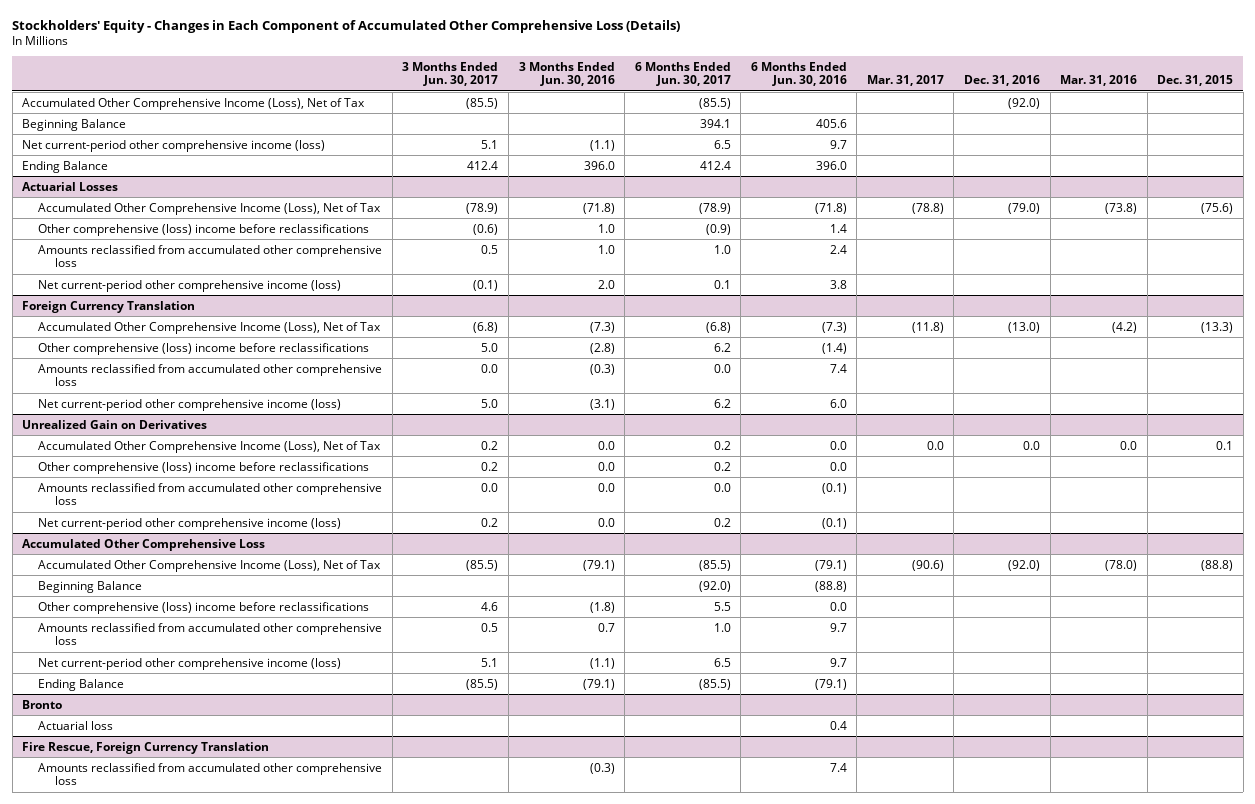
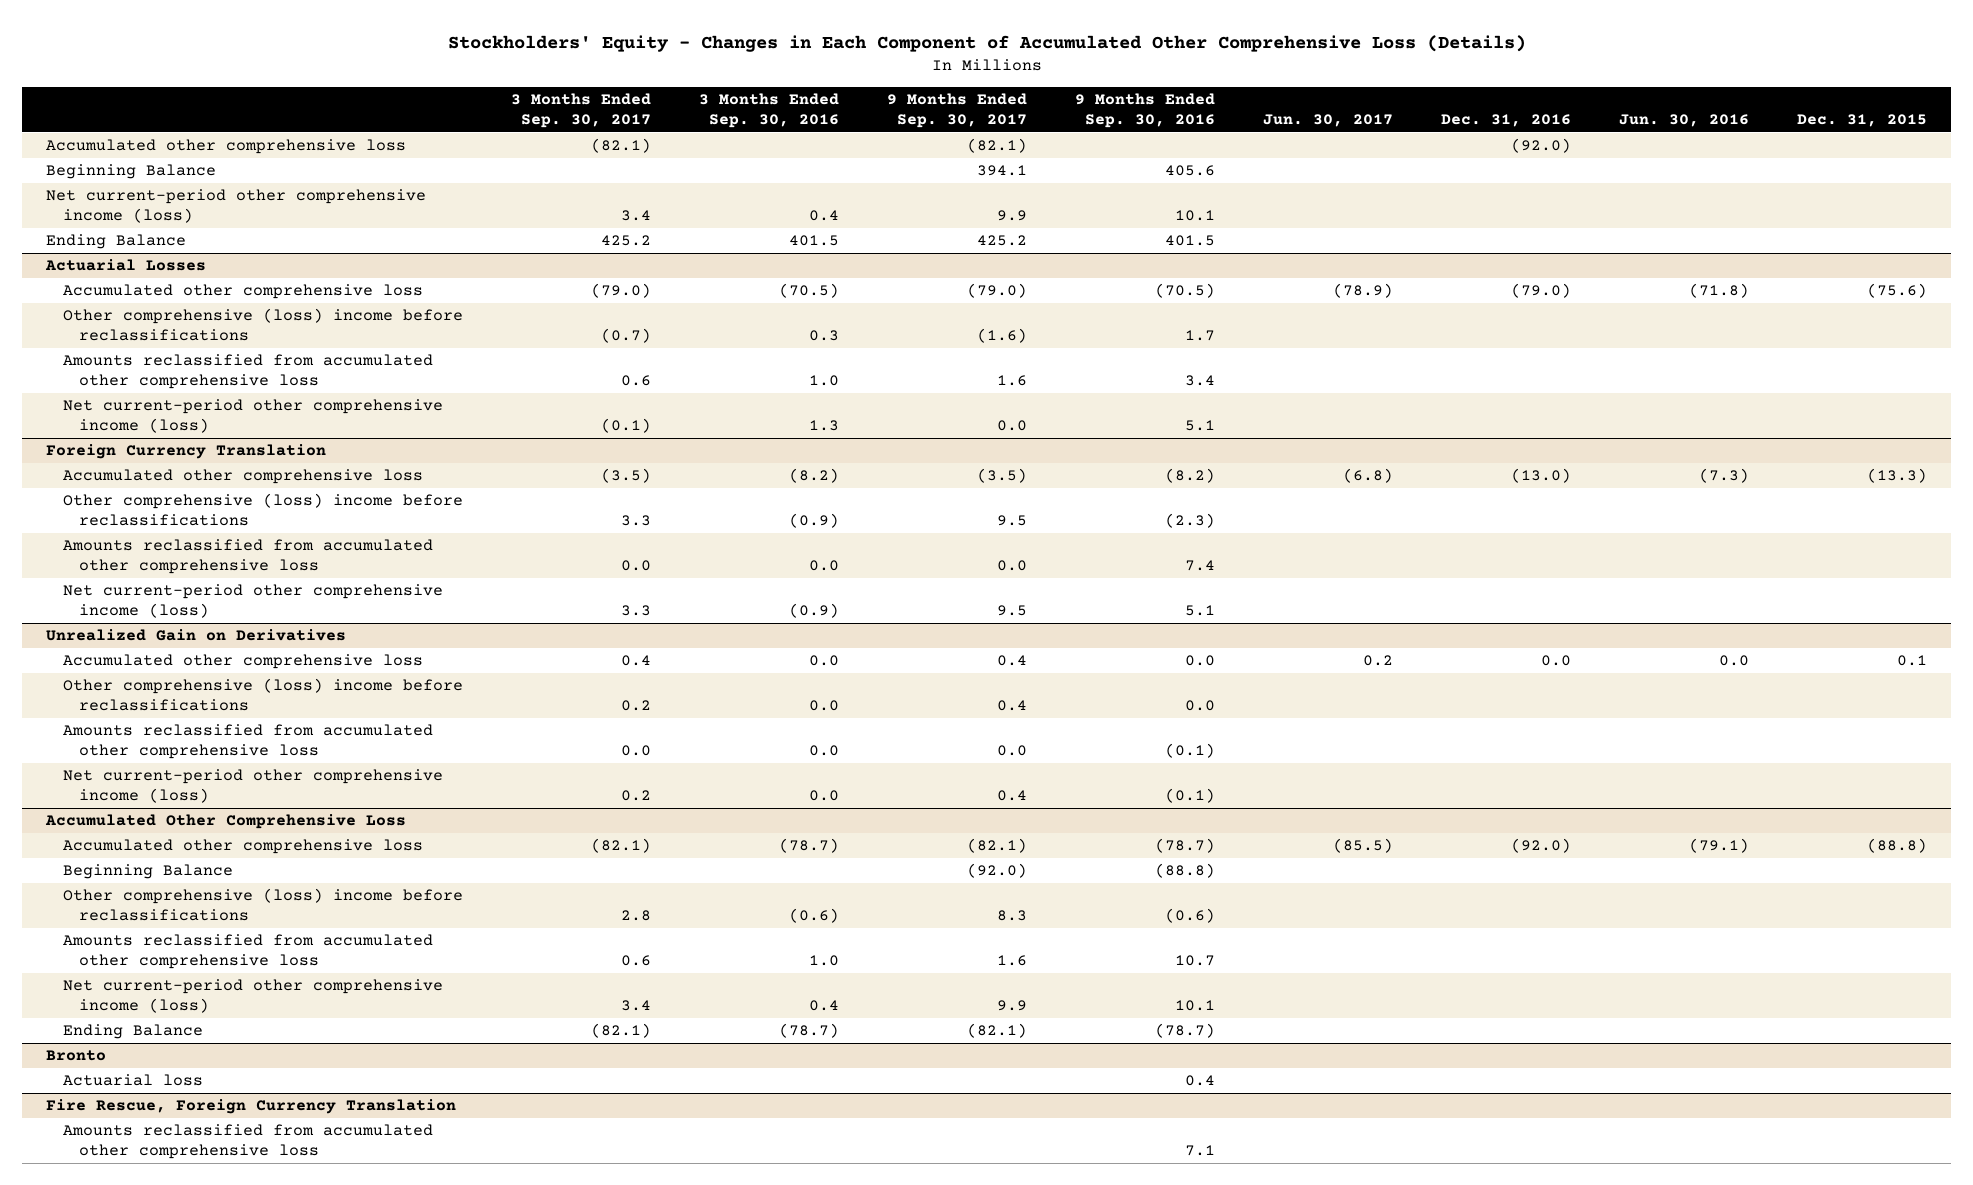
- | 3 Months Ended Jun. 30, 2017 | 3 Months Ended Jun. 30, 2016 | 6 Months Ended Jun. 30, 2017 | 6 Months Ended Jun. 30, 2016 | Mar. 31, 2017 | Dec. 31, 2016 | Mar. 31, 2016 | Dec. 31, 2015
+ | 3 Months Ended Sep. 30, 2017 | 3 Months Ended Sep. 30, 2016 | 9 Months Ended Sep. 30, 2017 | 9 Months Ended Sep. 30, 2016 | Jun. 30, 2017 | Dec. 31, 2016 | Jun. 30, 2016 | Dec. 31, 2015
- Accumulated Other Comprehensive Income (Loss), Net of Tax | (85.5) | | (85.5) | | | (92.0) | |
+ Accumulated other comprehensive loss | (82.1) | | (82.1) | | | (92.0) | |
@ Actuarial Losses
- Accumulated Other Comprehensive Income (Loss), Net of Tax | (78.9) | (71.8) | (78.9) | (71.8) | (78.8) | (79.0) | (73.8) | (75.6)
+ Accumulated other comprehensive loss | (79.0) | (70.5) | (79.0) | (70.5) | (78.9) | (79.0) | (71.8) | (75.6)
@ Foreign Currency Translation
- Accumulated Other Comprehensive Income (Loss), Net of Tax | (6.8) | (7.3) | (6.8) | (7.3) | (11.8) | (13.0) | (4.2) | (13.3)
+ Accumulated other comprehensive loss | (3.5) | (8.2) | (3.5) | (8.2) | (6.8) | (13.0) | (7.3) | (13.3)
@ Unrealized Gain on Derivatives
- Accumulated Other Comprehensive Income (Loss), Net of Tax | 0.2 | 0.0 | 0.2 | 0.0 | 0.0 | 0.0 | 0.0 | 0.1
+ Accumulated other comprehensive loss | 0.4 | 0.0 | 0.4 | 0.0 | 0.2 | 0.0 | 0.0 | 0.1
@ Accumulated Other Comprehensive Loss
- Accumulated Other Comprehensive Income (Loss), Net of Tax | (85.5) | (79.1) | (85.5) | (79.1) | (90.6) | (92.0) | (78.0) | (88.8)
+ Accumulated other comprehensive loss | (82.1) | (78.7) | (82.1) | (78.7) | (85.5) | (92.0) | (79.1) | (88.8)

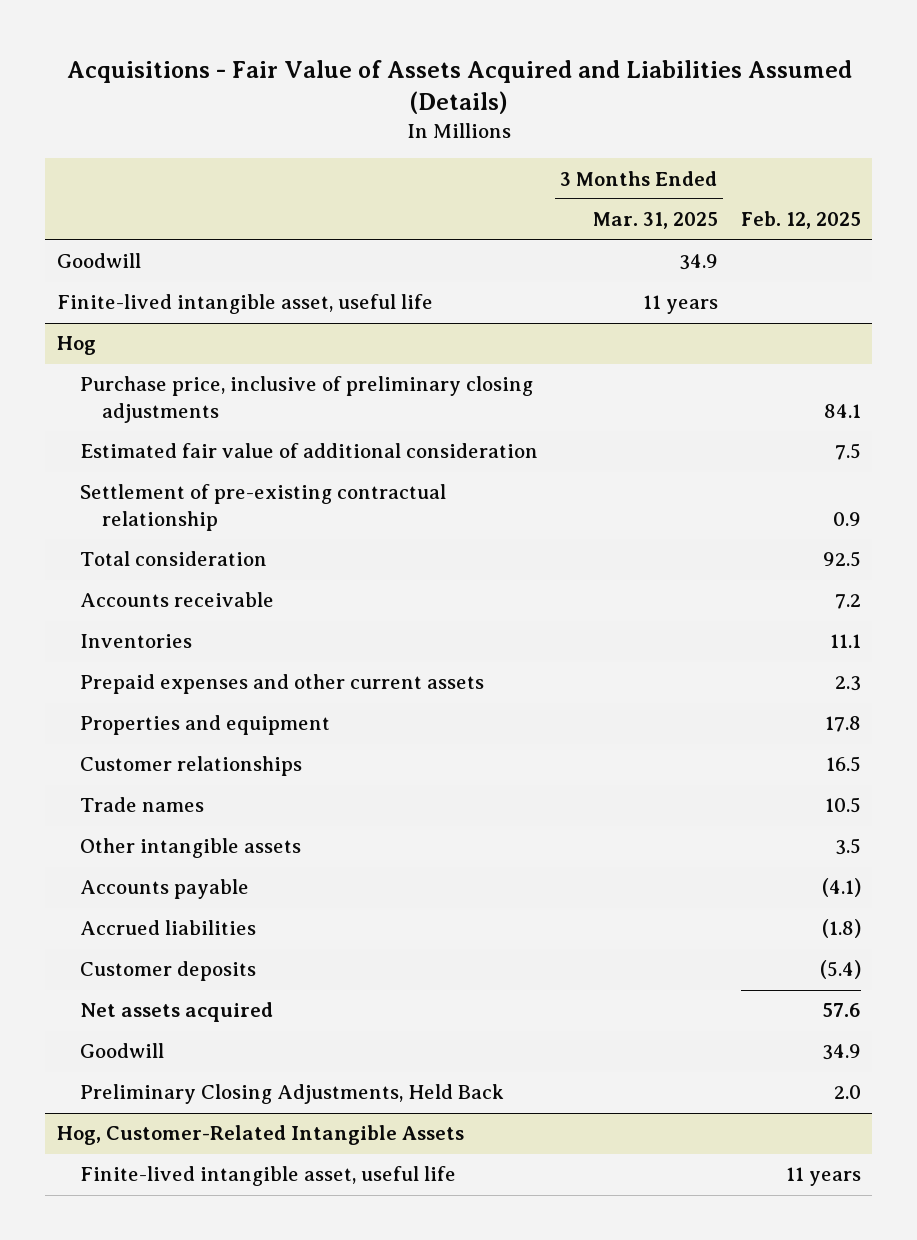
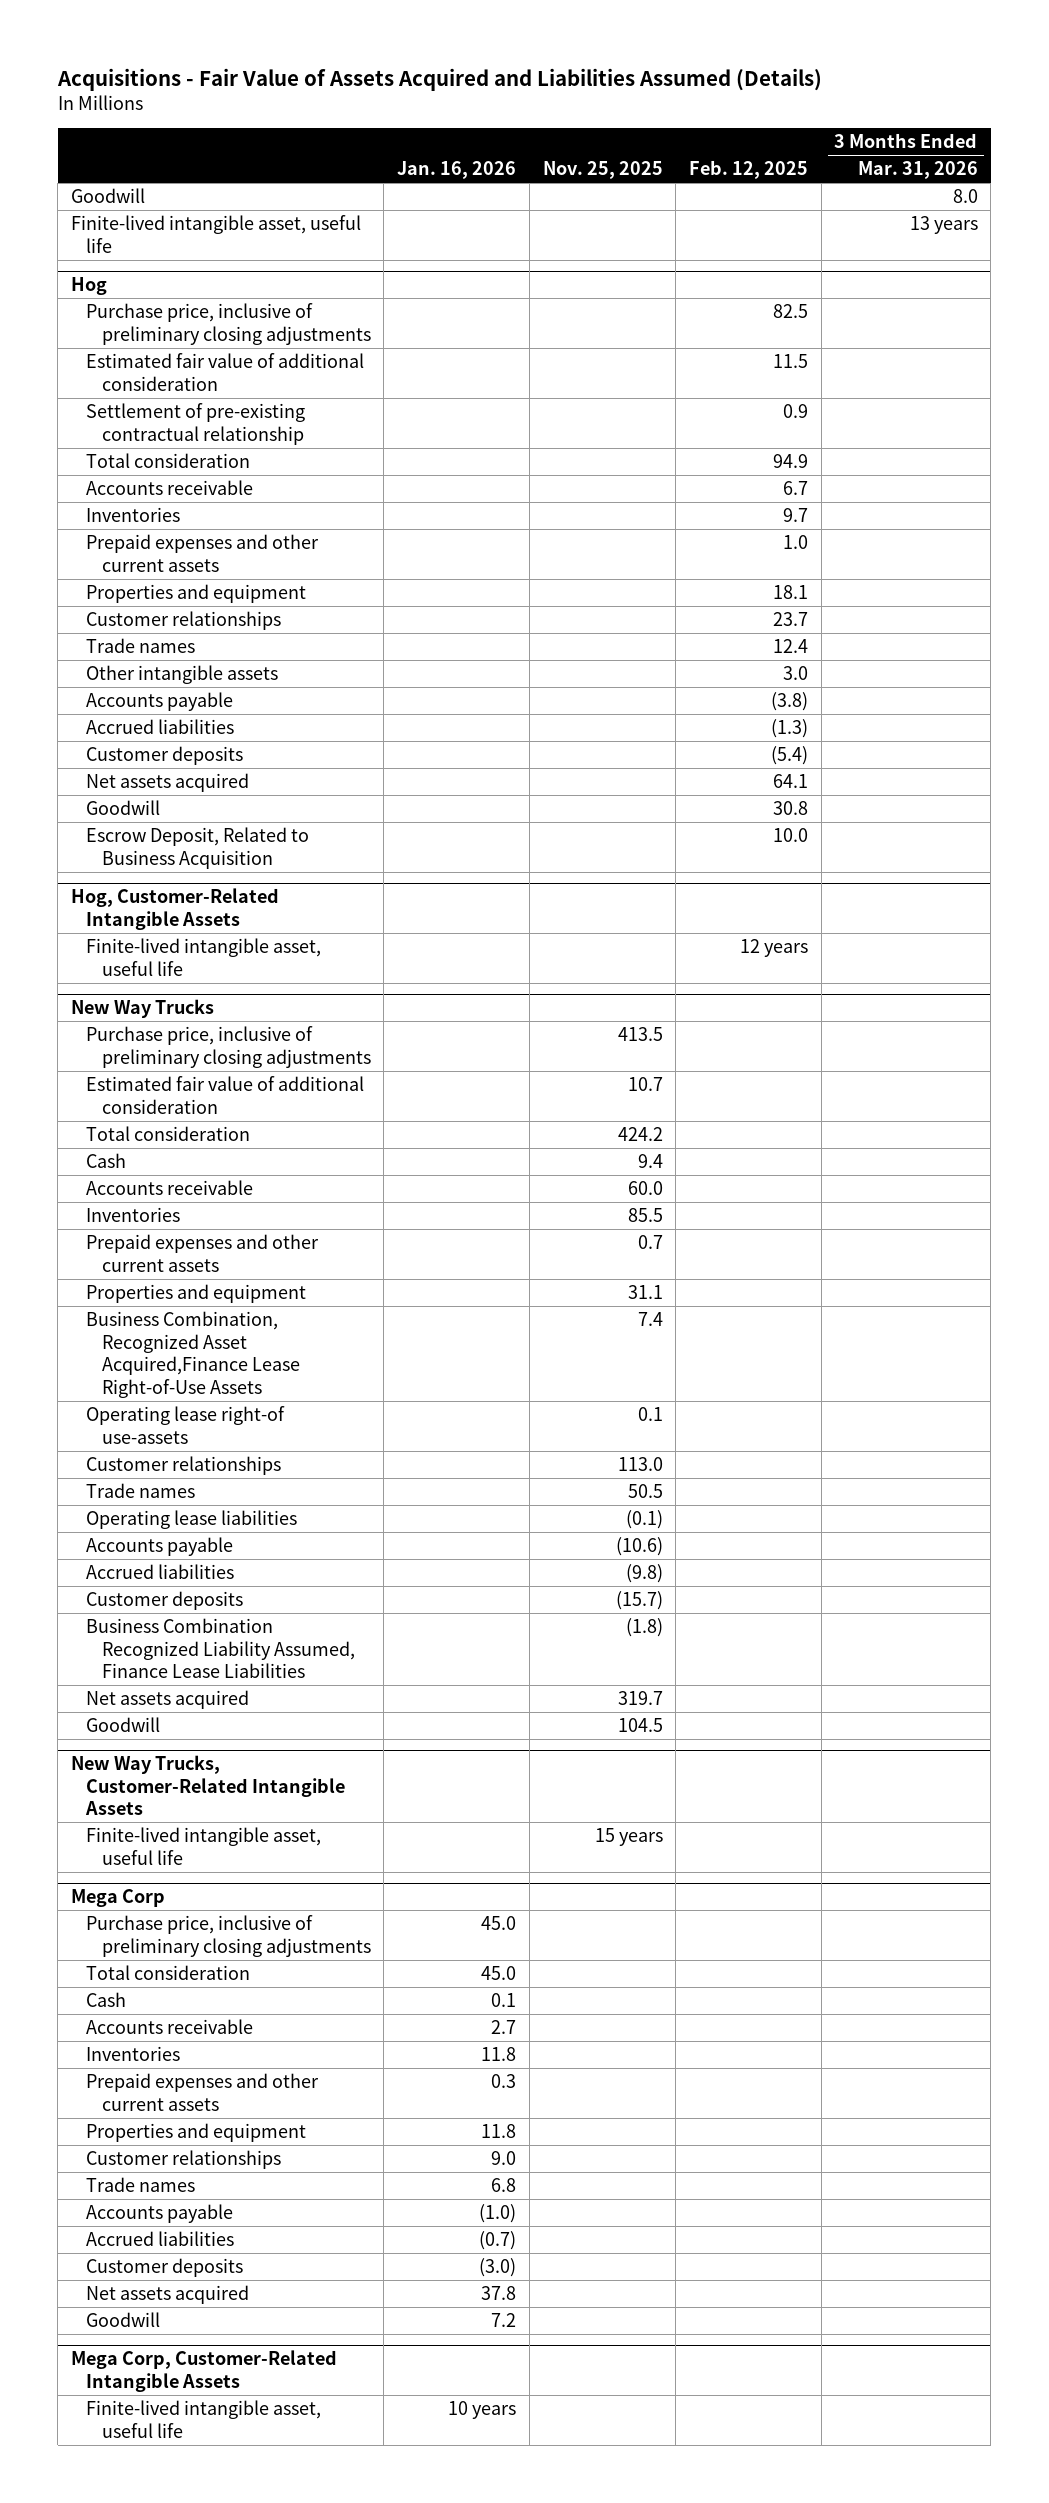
- | 3 Months Ended Mar. 31, 2025 | Feb. 12, 2025
+ | Jan. 16, 2026 | Nov. 25, 2025 | Feb. 12, 2025 | 3 Months Ended Mar. 31, 2026
@ Hog
- Purchase price, inclusive of preliminary closing adjustments | | 84.1
- Estimated fair value of additional consideration | | 7.5
+ Purchase price, inclusive of preliminary closing adjustments | | | 82.5 |
+ Estimated fair value of additional consideration | | | 11.5 |
- Total consideration | | 92.5
- Accounts receivable | | 7.2
- Inventories | | 11.1
- Prepaid expenses and other current assets | | 2.3
- Properties and equipment | | 17.8
- Customer relationships | | 16.5
- Trade names | | 10.5
- Other intangible assets | | 3.5
- Accounts payable | | (4.1)
- Accrued liabilities | | (1.8)
+ Total consideration | | | 94.9 |
+ Accounts receivable | | | 6.7 |
+ Inventories | | | 9.7 |
+ Prepaid expenses and other current assets | | | 1.0 |
+ Properties and equipment | | | 18.1 |
+ Customer relationships | | | 23.7 |
+ Trade names | | | 12.4 |
+ Other intangible assets | | | 3.0 |
+ Accounts payable | | | (3.8) |
+ Accrued liabilities | | | (1.3) |
- Net assets acquired | | 57.6
- Goodwill | | 34.9
- Preliminary Closing Adjustments, Held Back | | 2.0
+ Net assets acquired | | | 64.1 |
+ Goodwill | | | 30.8 |
+ Escrow Deposit, Related to Business Acquisition | | | 10.0 |
@ Hog, Customer-Related Intangible Assets
- Finite-lived intangible asset, useful life | | 11 years
+ Finite-lived intangible asset, useful life | | | 12 years |
+ New Way Trucks
+ Purchase price, inclusive of preliminary closing adjustments | | 413.5 | |
+ Estimated fair value of additional consideration | | 10.7 | |
+ Total consideration | | 424.2 | |
+ Cash | | 9.4 | |
+ Accounts receivable | | 60.0 | |
+ Inventories | | 85.5 | |
+ Prepaid expenses and other current assets | | 0.7 | |
+ Properties and equipment | | 31.1 | |
+ Business Combination, Recognized Asset Acquired,Finance Lease Right-of-Use Assets | | 7.4 | |
+ Operating lease right-of use-assets | | 0.1 | |
+ Customer relationships | | 113.0 | |
+ Trade names | | 50.5 | |
+ Operating lease liabilities | | (0.1) | |
+ Accounts payable | | (10.6) | |
+ Accrued liabilities | | (9.8) | |
+ Customer deposits | | (15.7) | |
+ Business Combination Recognized Liability Assumed, Finance Lease Liabilities | | (1.8) | |
+ Net assets acquired | | 319.7 | |
+ Goodwill | | 104.5 | |
+ New Way Trucks, Customer-Related Intangible Assets
+ Finite-lived intangible asset, useful life | | 15 years | |
+ Mega Corp
+ Purchase price, inclusive of preliminary closing adjustments | 45.0 | | |
+ Total consideration | 45.0 | | |
+ Cash | 0.1 | | |
+ Accounts receivable | 2.7 | | |
+ Inventories | 11.8 | | |
+ Prepaid expenses and other current assets | 0.3 | | |
+ Properties and equipment | 11.8 | | |
+ Customer relationships | 9.0 | | |
+ Trade names | 6.8 | | |
+ Accounts payable | (1.0) | | |
+ Accrued liabilities | (0.7) | | |
+ Customer deposits | (3.0) | | |
+ Net assets acquired | 37.8 | | |
+ Goodwill | 7.2 | | |
+ Mega Corp, Customer-Related Intangible Assets
+ Finite-lived intangible asset, useful life | 10 years | | |

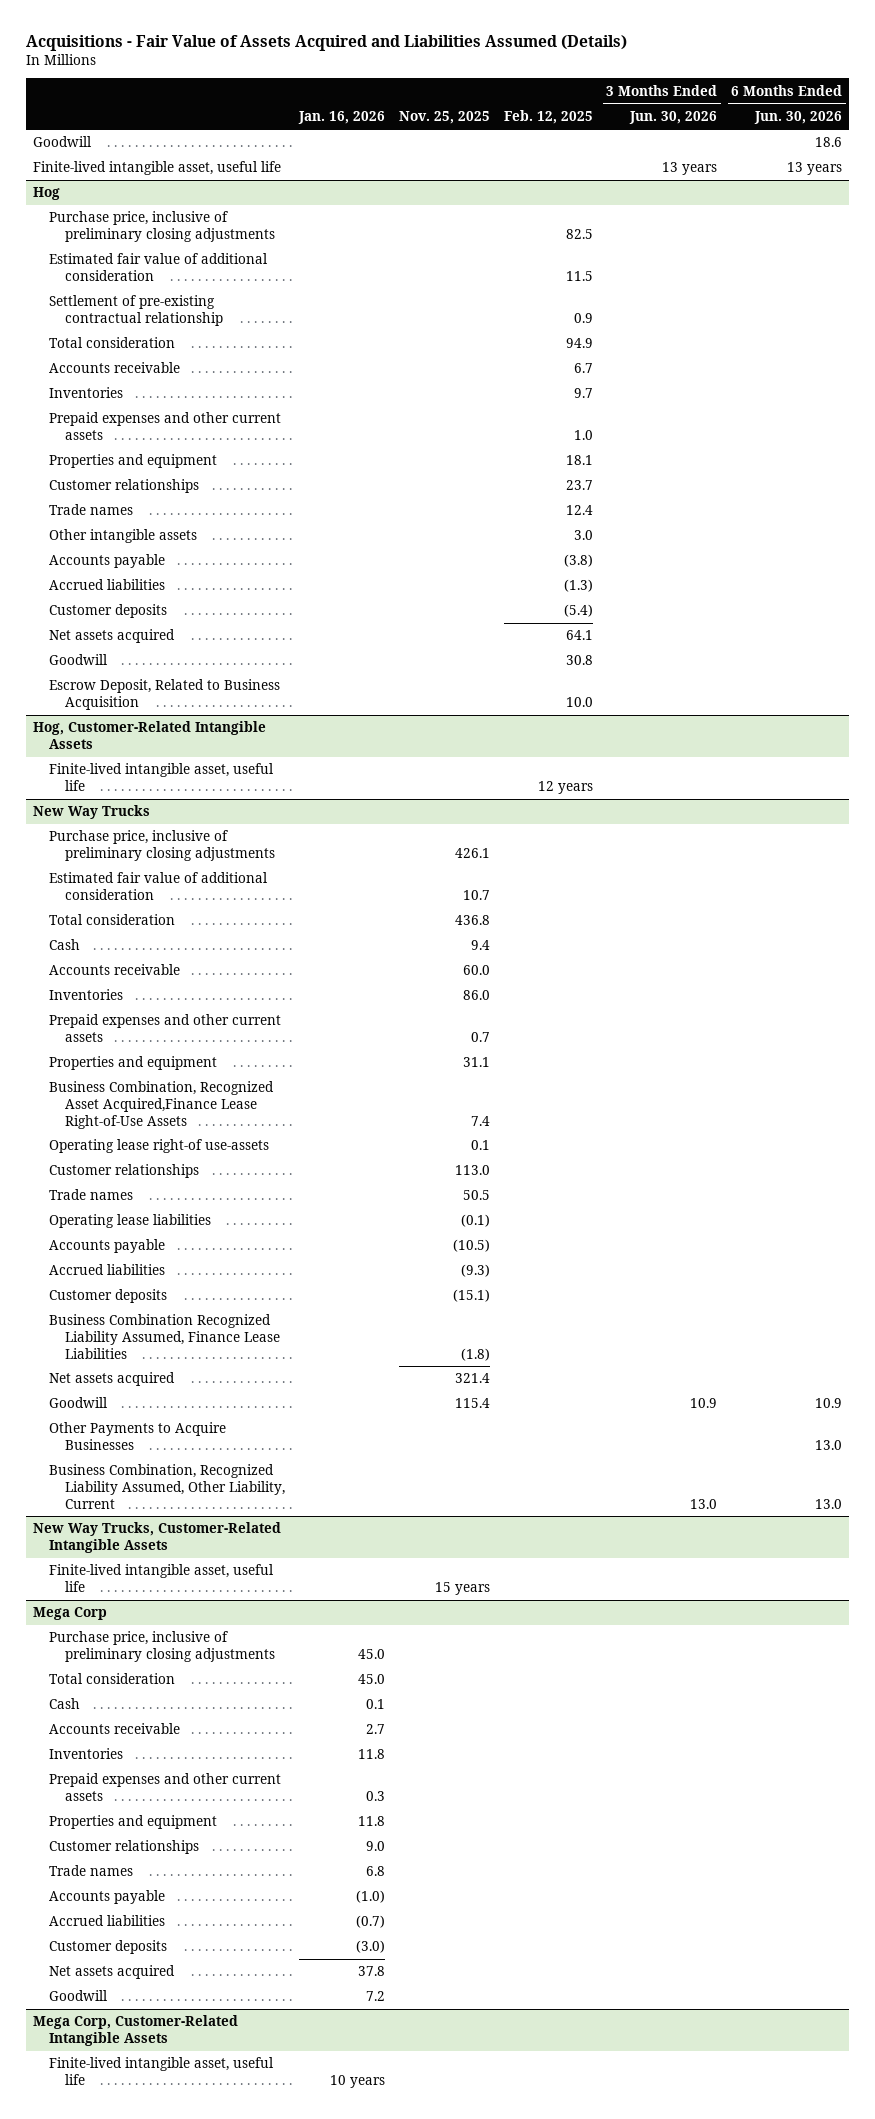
- | Jan. 16, 2026 | Nov. 25, 2025 | Feb. 12, 2025 | 3 Months Ended Mar. 31, 2026
+ | Jan. 16, 2026 | Nov. 25, 2025 | Feb. 12, 2025 | 3 Months Ended Jun. 30, 2026 | 6 Months Ended Jun. 30, 2026
@ New Way Trucks
- Purchase price, inclusive of preliminary closing adjustments | | 413.5 | |
+ Purchase price, inclusive of preliminary closing adjustments | | 426.1 | | |
- Total consideration | | 424.2 | |
+ Total consideration | | 436.8 | | |
- Inventories | | 85.5 | |
+ Inventories | | 86.0 | | |
- Accounts payable | | (10.6) | |
- Accrued liabilities | | (9.8) | |
- Customer deposits | | (15.7) | |
+ Accounts payable | | (10.5) | | |
+ Accrued liabilities | | (9.3) | | |
+ Customer deposits | | (15.1) | | |
- Net assets acquired | | 319.7 | |
- Goodwill | | 104.5 | |
+ Net assets acquired | | 321.4 | | |
+ Goodwill | | 115.4 | | 10.9 | 10.9
+ Other Payments to Acquire Businesses | | | | | 13.0
+ Business Combination, Recognized Liability Assumed, Other Liability, Current | | | | 13.0 | 13.0

